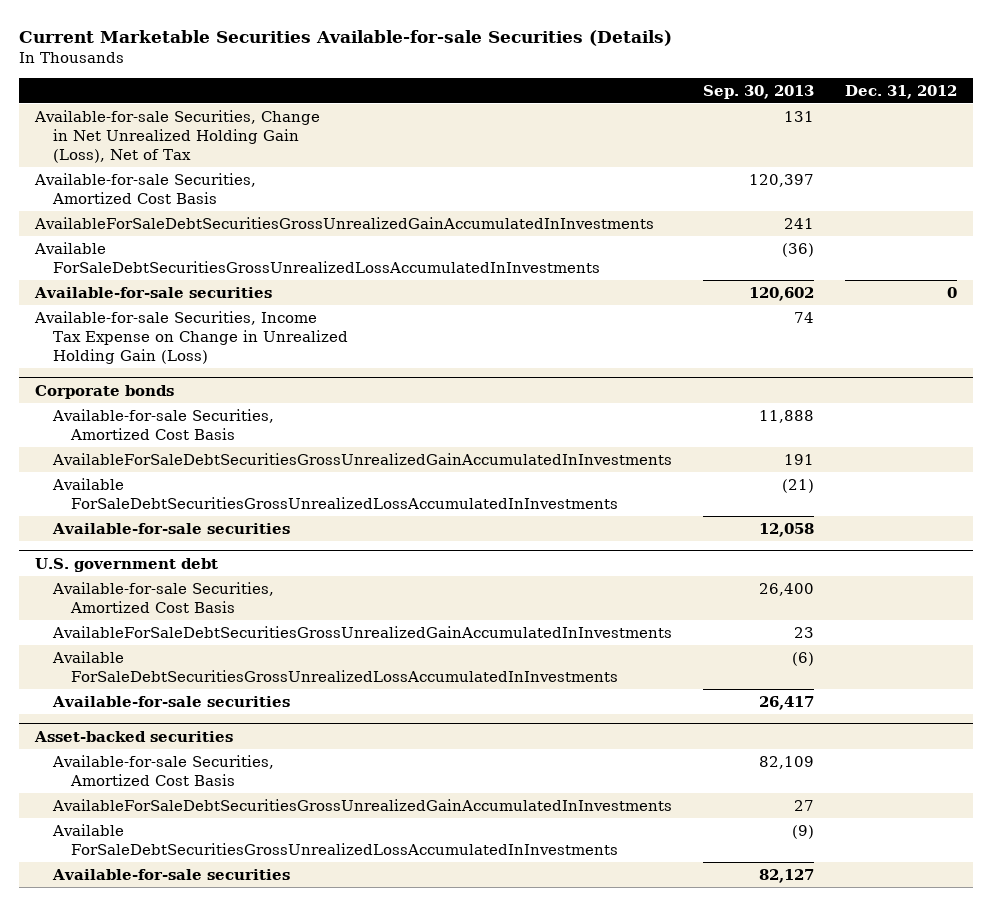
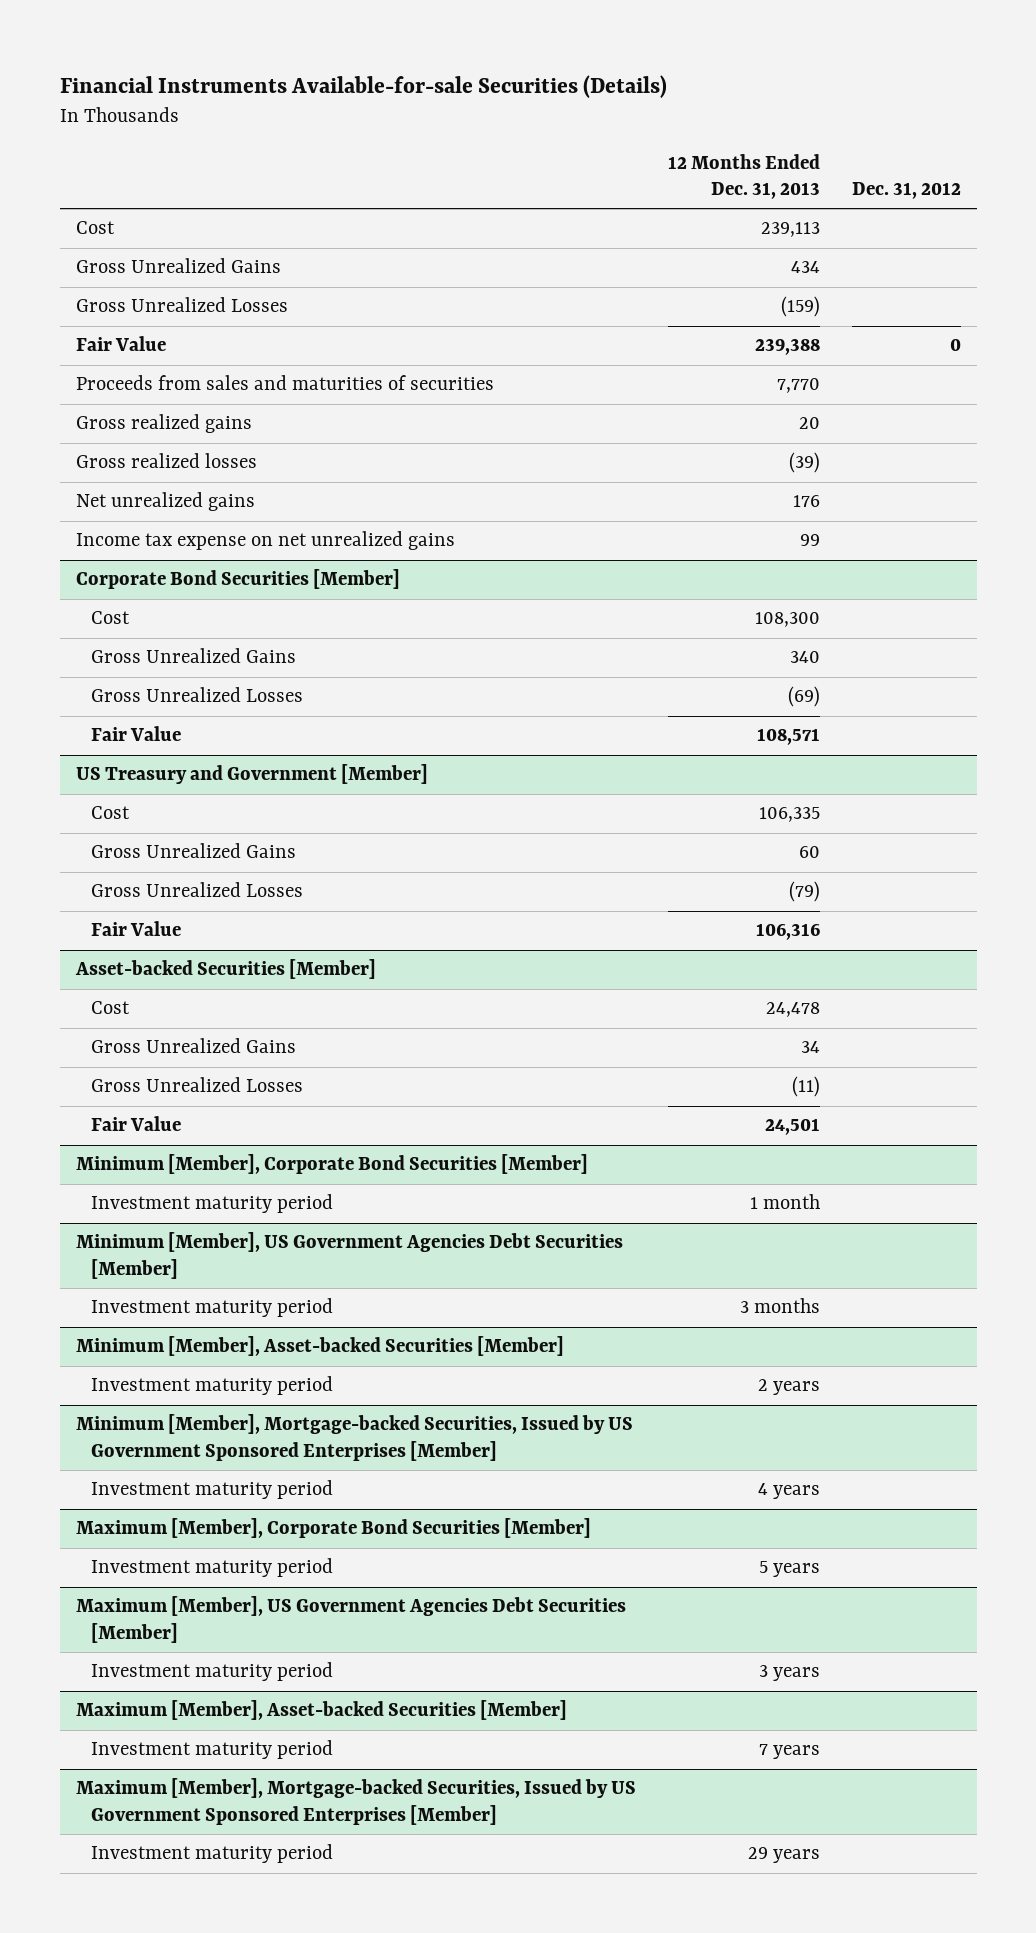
- Current Marketable Securities Available-for-sale Securities (Details)
+ Financial Instruments Available-for-sale Securities (Details)
- | Sep. 30, 2013 | Dec. 31, 2012
+ | 12 Months Ended Dec. 31, 2013 | Dec. 31, 2012
- Available-for-sale Securities, Change in Net Unrealized Holding Gain (Loss), Net of Tax | 131 |
- Available-for-sale Securities, Amortized Cost Basis | 120,397 |
- AvailableForSaleDebtSecuritiesGrossUnrealizedGainAccumulatedInInvestments | 241 |
- Available ForSaleDebtSecuritiesGrossUnrealizedLossAccumulatedInInvestments | (36) |
- Available-for-sale securities | 120,602 | 0
- Available-for-sale Securities, Income Tax Expense on Change in Unrealized Holding Gain (Loss) | 74 |
- Corporate bonds
- Available-for-sale Securities, Amortized Cost Basis | 11,888 |
- AvailableForSaleDebtSecuritiesGrossUnrealizedGainAccumulatedInInvestments | 191 |
- Available ForSaleDebtSecuritiesGrossUnrealizedLossAccumulatedInInvestments | (21) |
- Available-for-sale securities | 12,058 |
- U.S. government debt
- Available-for-sale Securities, Amortized Cost Basis | 26,400 |
- AvailableForSaleDebtSecuritiesGrossUnrealizedGainAccumulatedInInvestments | 23 |
- Available ForSaleDebtSecuritiesGrossUnrealizedLossAccumulatedInInvestments | (6) |
- Available-for-sale securities | 26,417 |
- Asset-backed securities
- Available-for-sale Securities, Amortized Cost Basis | 82,109 |
- AvailableForSaleDebtSecuritiesGrossUnrealizedGainAccumulatedInInvestments | 27 |
- Available ForSaleDebtSecuritiesGrossUnrealizedLossAccumulatedInInvestments | (9) |
- Available-for-sale securities | 82,127 |
+ Cost | 239,113 |
+ Gross Unrealized Gains | 434 |
+ Gross Unrealized Losses | (159) |
+ Fair Value | 239,388 | 0
+ Proceeds from sales and maturities of securities | 7,770 |
+ Gross realized gains | 20 |
+ Gross realized losses | (39) |
+ Net unrealized gains | 176 |
+ Income tax expense on net unrealized gains | 99 |
+ Corporate Bond Securities [Member]
+ Cost | 108,300 |
+ Gross Unrealized Gains | 340 |
+ Gross Unrealized Losses | (69) |
+ Fair Value | 108,571 |
+ US Treasury and Government [Member]
+ Cost | 106,335 |
+ Gross Unrealized Gains | 60 |
+ Gross Unrealized Losses | (79) |
+ Fair Value | 106,316 |
+ Asset-backed Securities [Member]
+ Cost | 24,478 |
+ Gross Unrealized Gains | 34 |
+ Gross Unrealized Losses | (11) |
+ Fair Value | 24,501 |
+ Minimum [Member], Corporate Bond Securities [Member]
+ Investment maturity period | 1 month |
+ Minimum [Member], US Government Agencies Debt Securities [Member]
+ Investment maturity period | 3 months |
+ Minimum [Member], Asset-backed Securities [Member]
+ Investment maturity period | 2 years |
+ Minimum [Member], Mortgage-backed Securities, Issued by US Government Sponsored Enterprises [Member]
+ Investment maturity period | 4 years |
+ Maximum [Member], Corporate Bond Securities [Member]
+ Investment maturity period | 5 years |
+ Maximum [Member], US Government Agencies Debt Securities [Member]
+ Investment maturity period | 3 years |
+ Maximum [Member], Asset-backed Securities [Member]
+ Investment maturity period | 7 years |
+ Maximum [Member], Mortgage-backed Securities, Issued by US Government Sponsored Enterprises [Member]
+ Investment maturity period | 29 years |

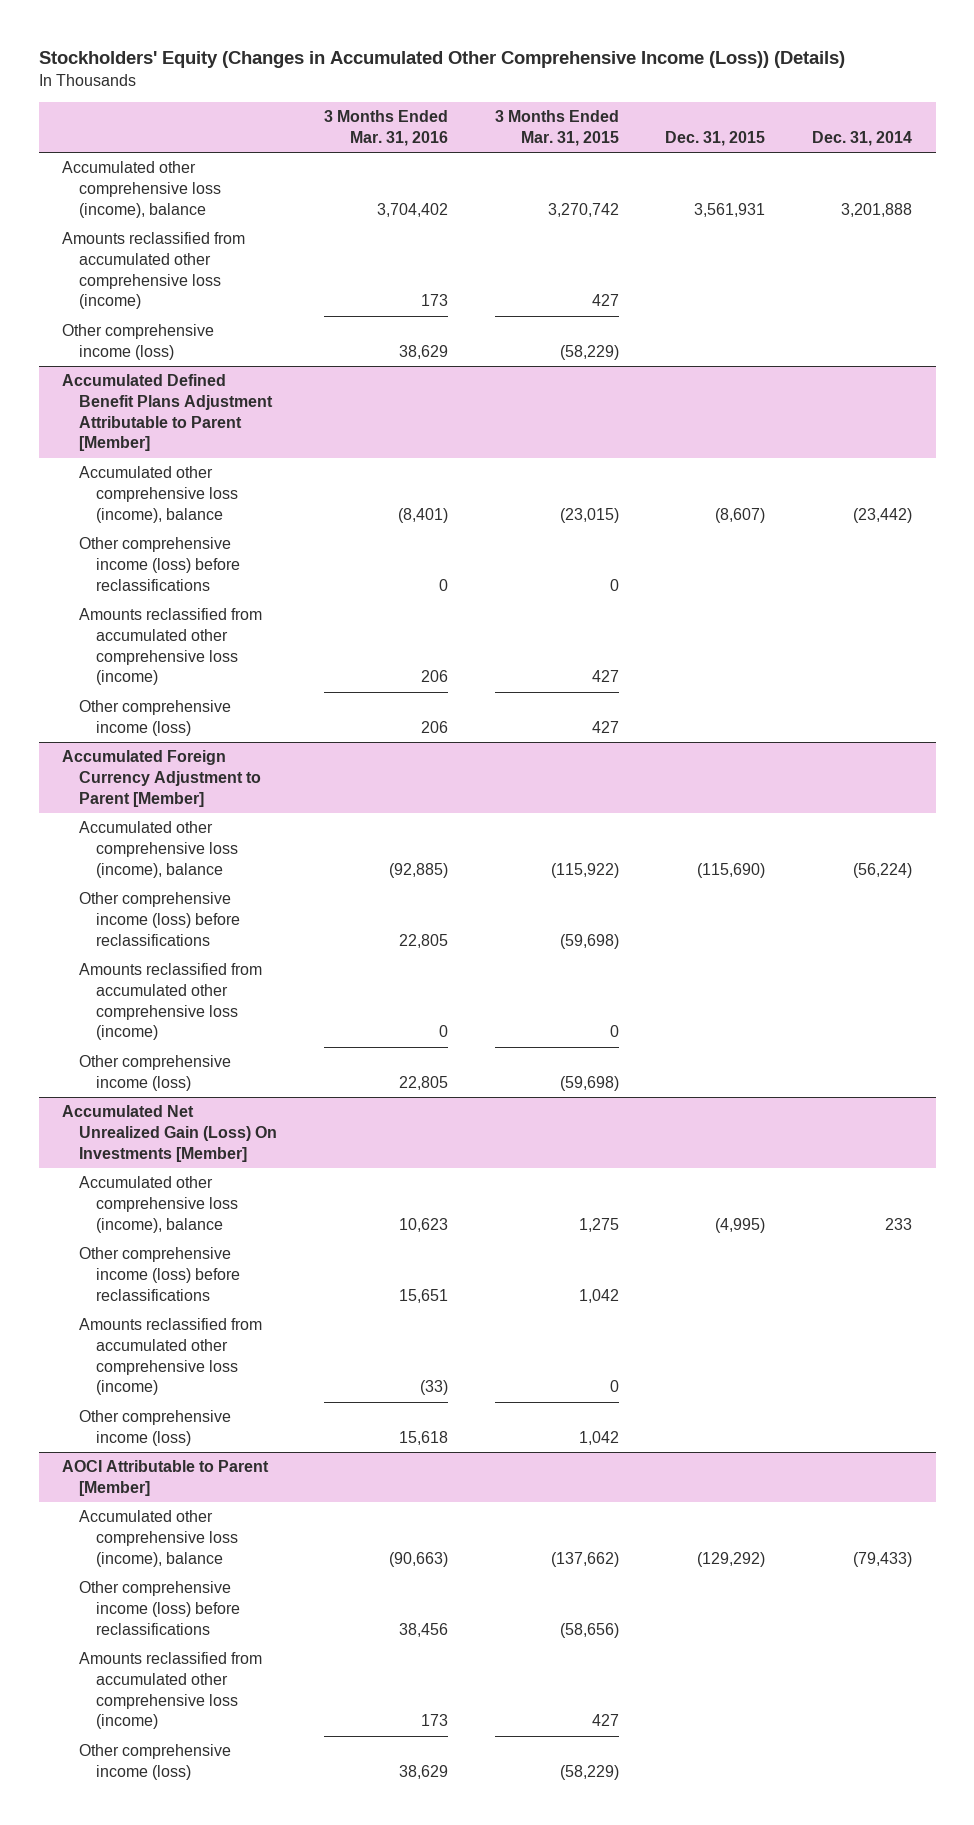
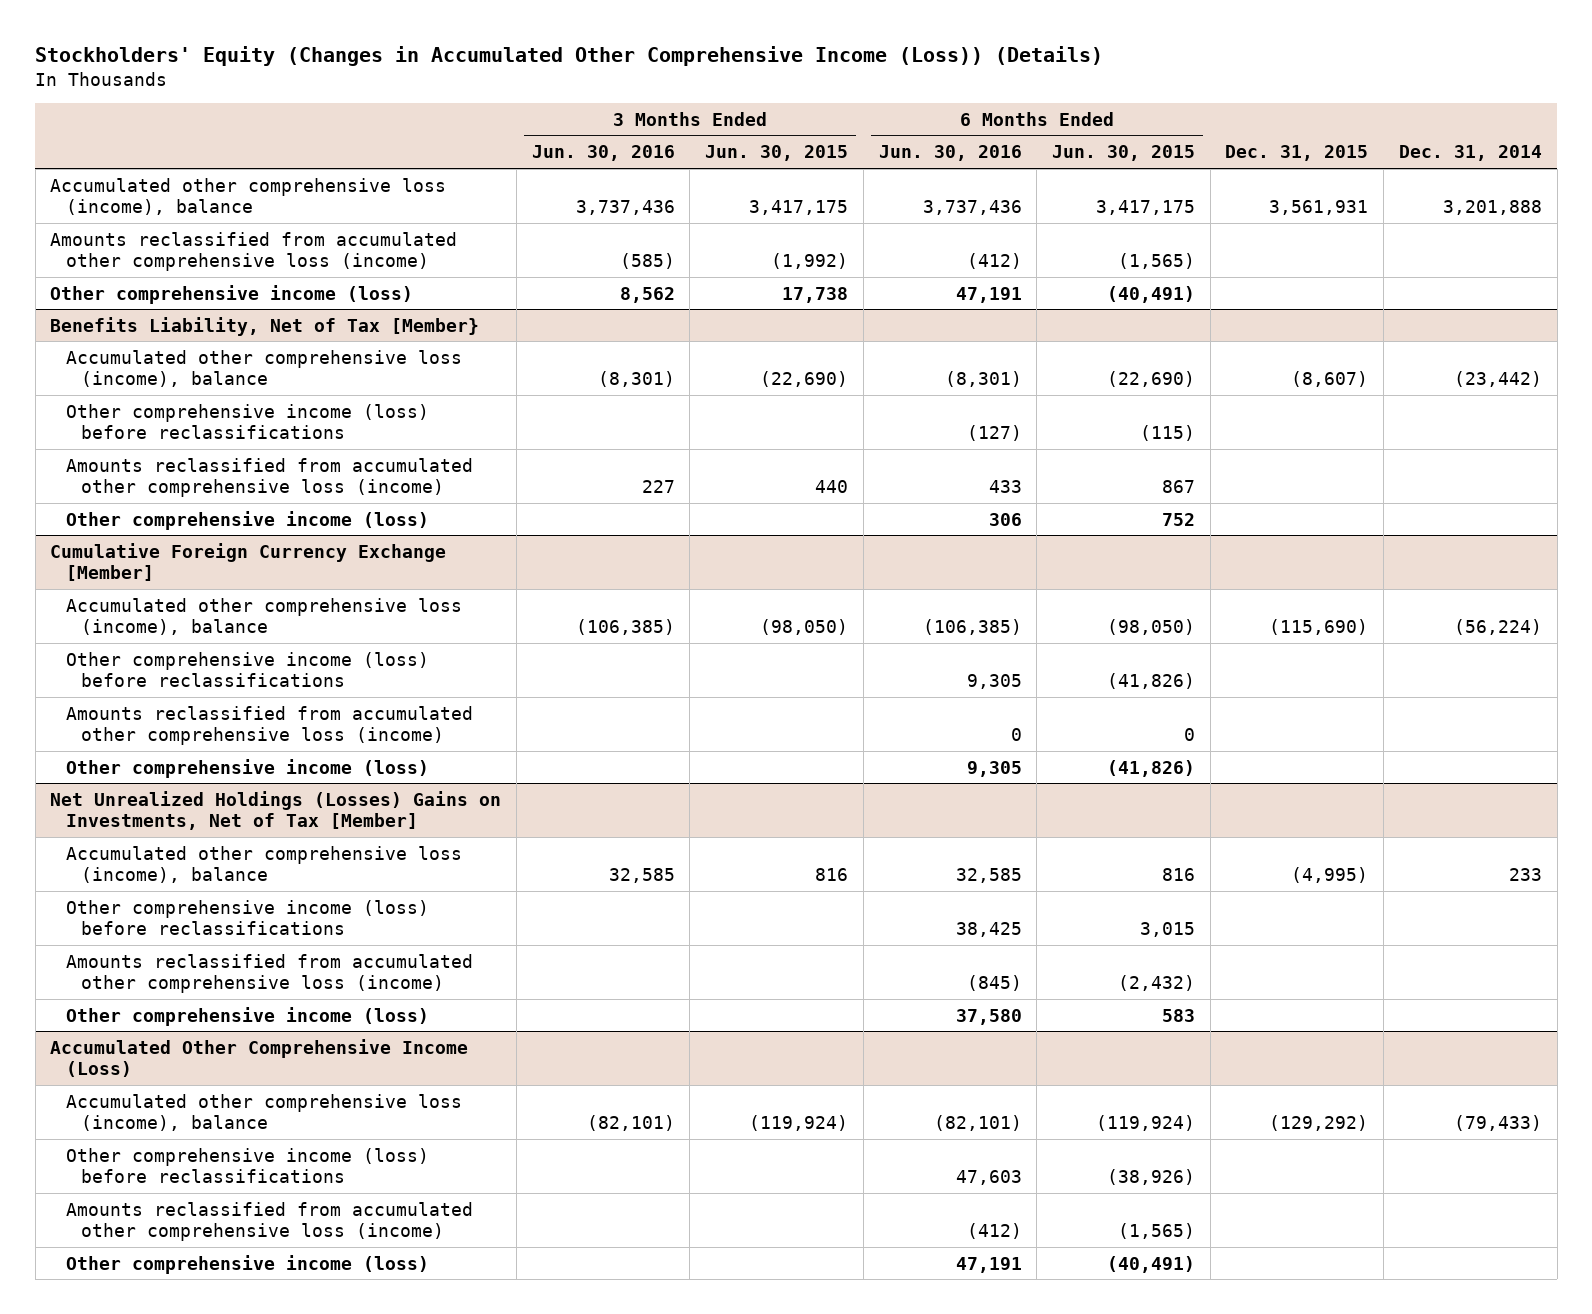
- | 3 Months Ended Mar. 31, 2016 | 3 Months Ended Mar. 31, 2015 | Dec. 31, 2015 | Dec. 31, 2014
+ | 3 Months Ended Jun. 30, 2016 | 3 Months Ended Jun. 30, 2015 | 6 Months Ended Jun. 30, 2016 | 6 Months Ended Jun. 30, 2015 | Dec. 31, 2015 | Dec. 31, 2014
- Accumulated Defined Benefit Plans Adjustment Attributable to Parent [Member]
+ Benefits Liability, Net of Tax [Member}
- Accumulated Foreign Currency Adjustment to Parent [Member]
+ Cumulative Foreign Currency Exchange [Member]
- Accumulated Net Unrealized Gain (Loss) On Investments [Member]
+ Net Unrealized Holdings (Losses) Gains on Investments, Net of Tax [Member]
- AOCI Attributable to Parent [Member]
+ Accumulated Other Comprehensive Income (Loss)

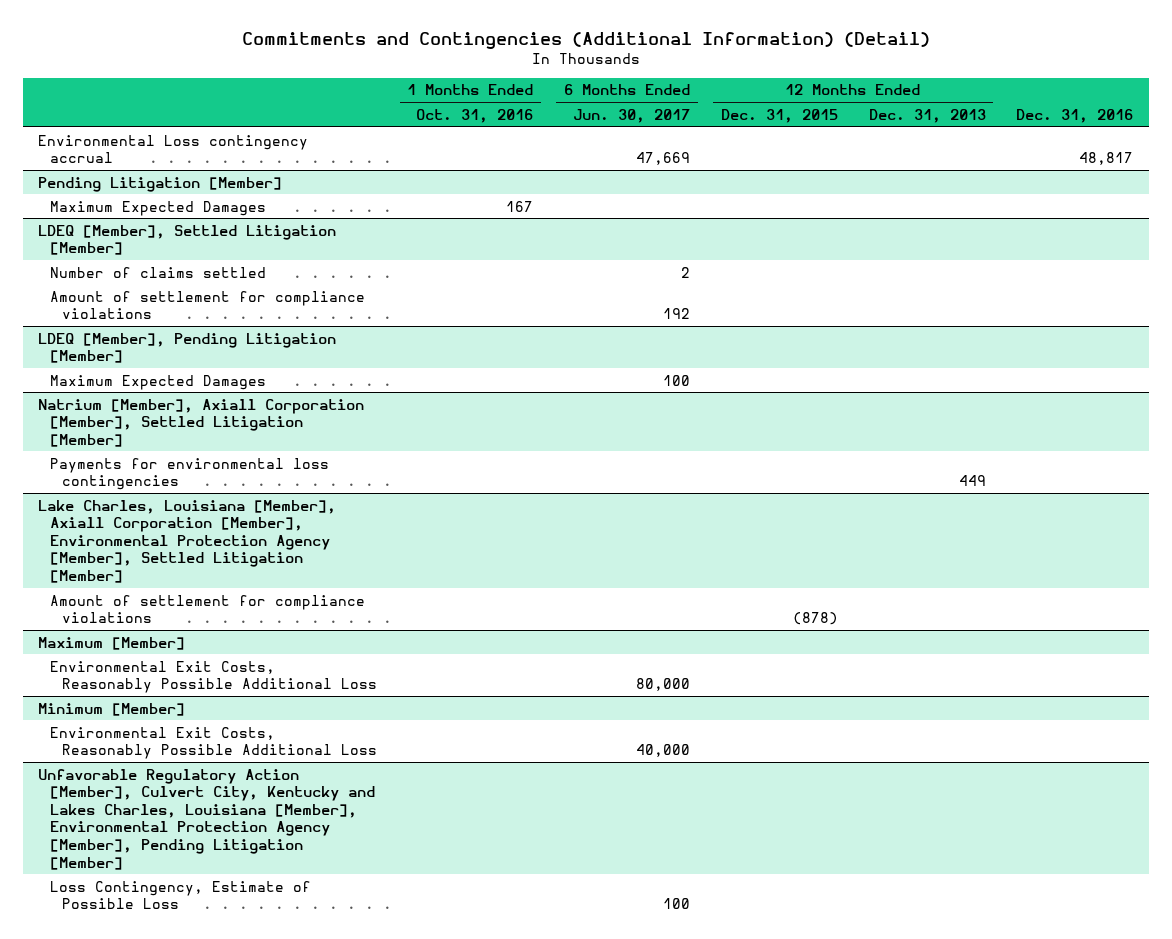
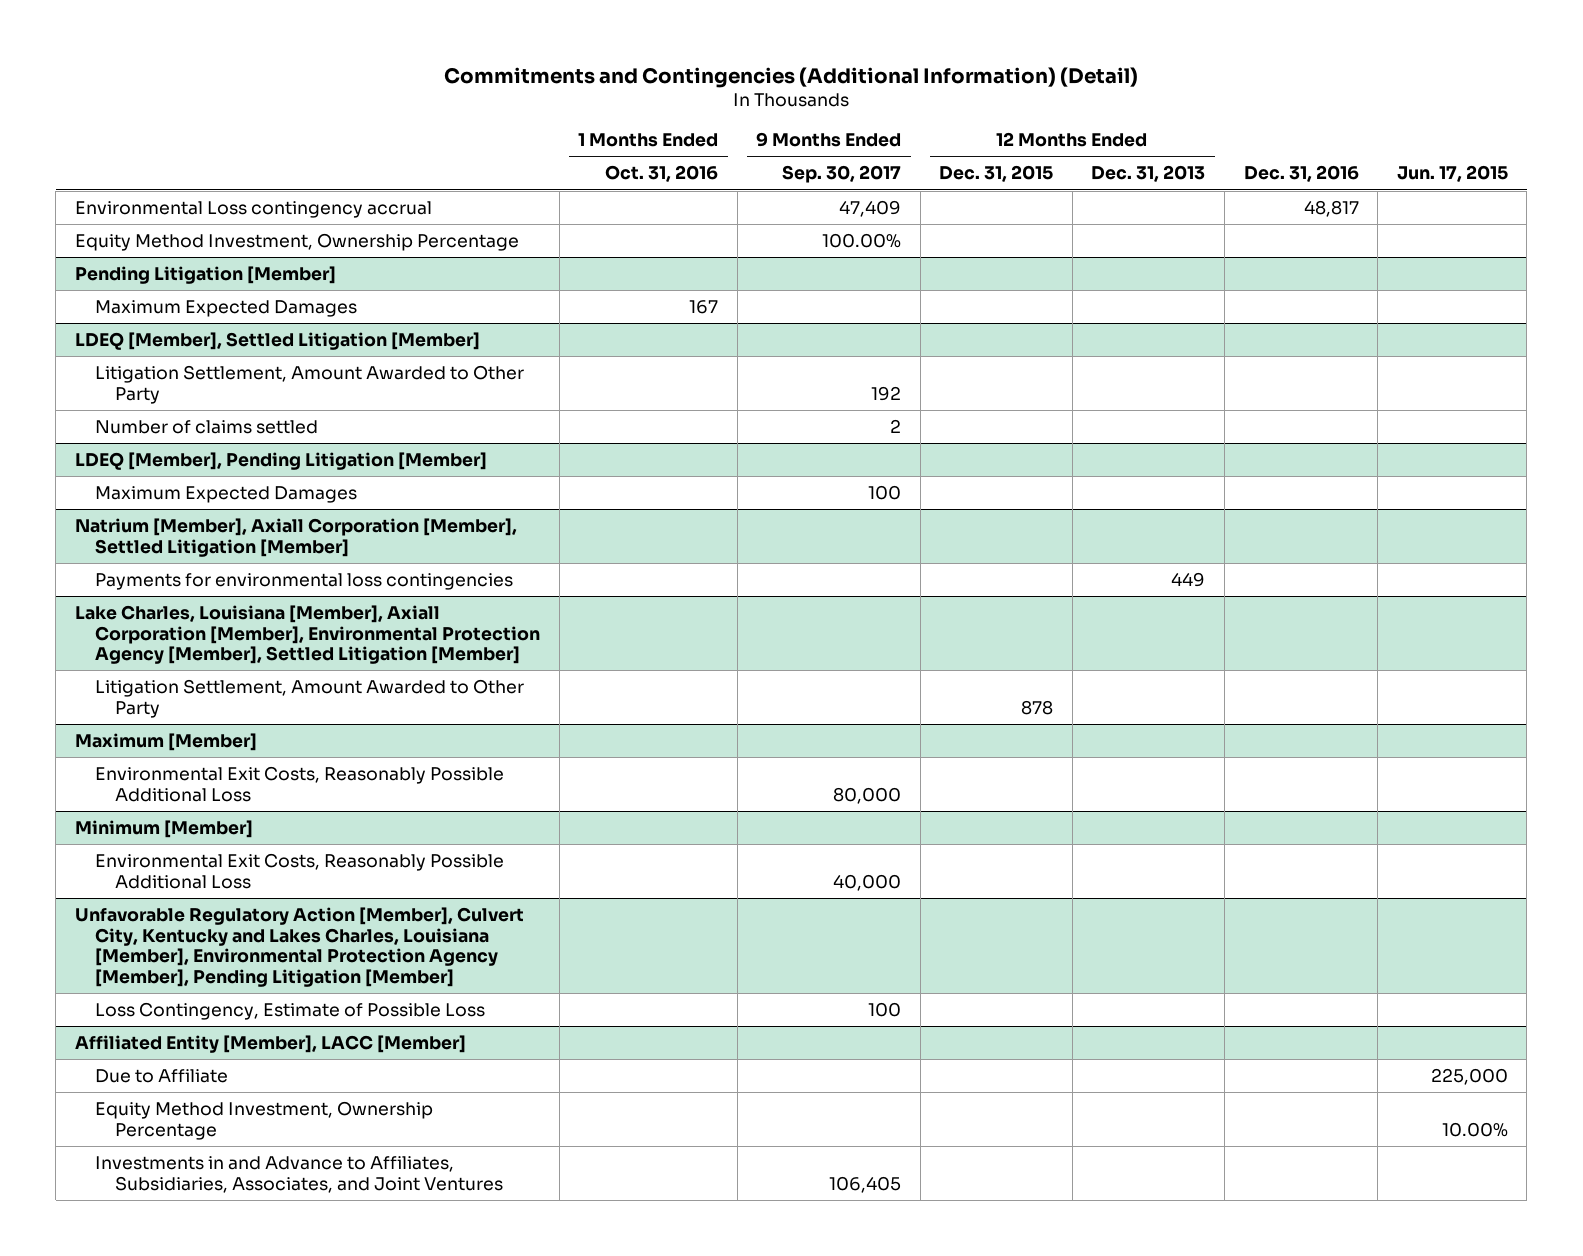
- | 1 Months Ended Oct. 31, 2016 | 6 Months Ended Jun. 30, 2017 | 12 Months Ended Dec. 31, 2015 | 12 Months Ended Dec. 31, 2013 | Dec. 31, 2016
+ | 1 Months Ended Oct. 31, 2016 | 9 Months Ended Sep. 30, 2017 | 12 Months Ended Dec. 31, 2015 | 12 Months Ended Dec. 31, 2013 | Dec. 31, 2016 | Jun. 17, 2015
+ Equity Method Investment, Ownership Percentage | | 100.00% | | | |
@ LDEQ [Member], Settled Litigation [Member]
+ Litigation Settlement, Amount Awarded to Other Party | | 192 | | | |
- Amount of settlement for compliance violations | | 192 | | |
@ Lake Charles, Louisiana [Member], Axiall Corporation [Member], Environmental Protection Agency [Member], Settled Litigation [Member]
- Amount of settlement for compliance violations | | | (878) | |
+ Litigation Settlement, Amount Awarded to Other Party | | | 878 | | |
+ Affiliated Entity [Member], LACC [Member]
+ Due to Affiliate | | | | | | 225,000
+ Equity Method Investment, Ownership Percentage | | | | | | 10.00%
+ Investments in and Advance to Affiliates, Subsidiaries, Associates, and Joint Ventures | | 106,405 | | | |

